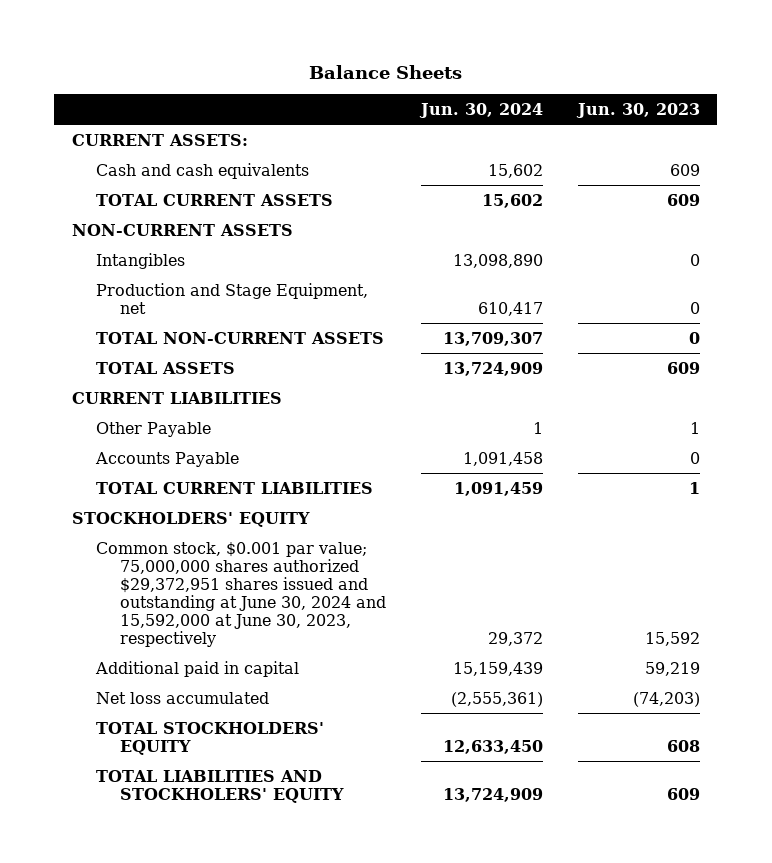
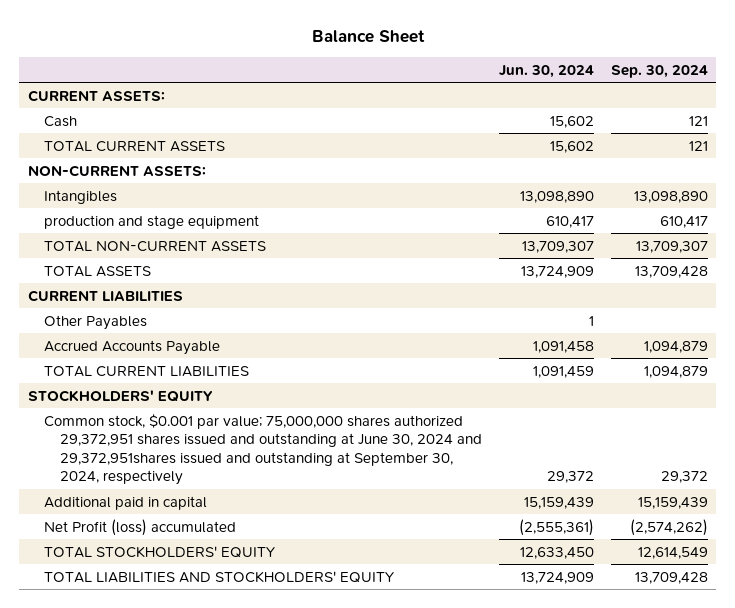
- Balance Sheets
+ Balance Sheet
- | Jun. 30, 2024 | Jun. 30, 2023
+ | Jun. 30, 2024 | Sep. 30, 2024
- Cash and cash equivalents | 15,602 | 609
+ Cash | 15,602 | 121
- NON-CURRENT ASSETS
+ NON-CURRENT ASSETS:
- Production and Stage Equipment, net | 610,417 | 0
+ production and stage equipment | 610,417 | 610,417
- Other Payable | 1 | 1
- Accounts Payable | 1,091,458 | 0
+ Other Payables | 1 |
+ Accrued Accounts Payable | 1,091,458 | 1,094,879
- Common stock, $0.001 par value; 75,000,000 shares authorized $29,372,951 shares issued and outstanding at June 30, 2024 and 15,592,000 at June 30, 2023, respectively | 29,372 | 15,592
+ Common stock, $0.001 par value; 75,000,000 shares authorized 29,372,951 shares issued and outstanding at June 30, 2024 and 29,372,951shares issued and outstanding at September 30, 2024, respectively | 29,372 | 29,372
- Net loss accumulated | (2,555,361) | (74,203)
+ Net Profit (loss) accumulated | (2,555,361) | (2,574,262)
- TOTAL LIABILITIES AND STOCKHOLERS' EQUITY | 13,724,909 | 609
+ TOTAL LIABILITIES AND STOCKHOLDERS' EQUITY | 13,724,909 | 13,709,428

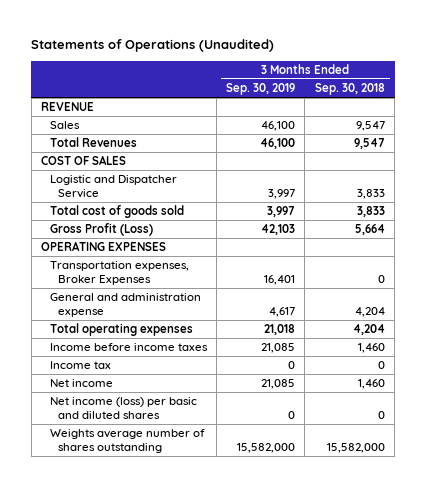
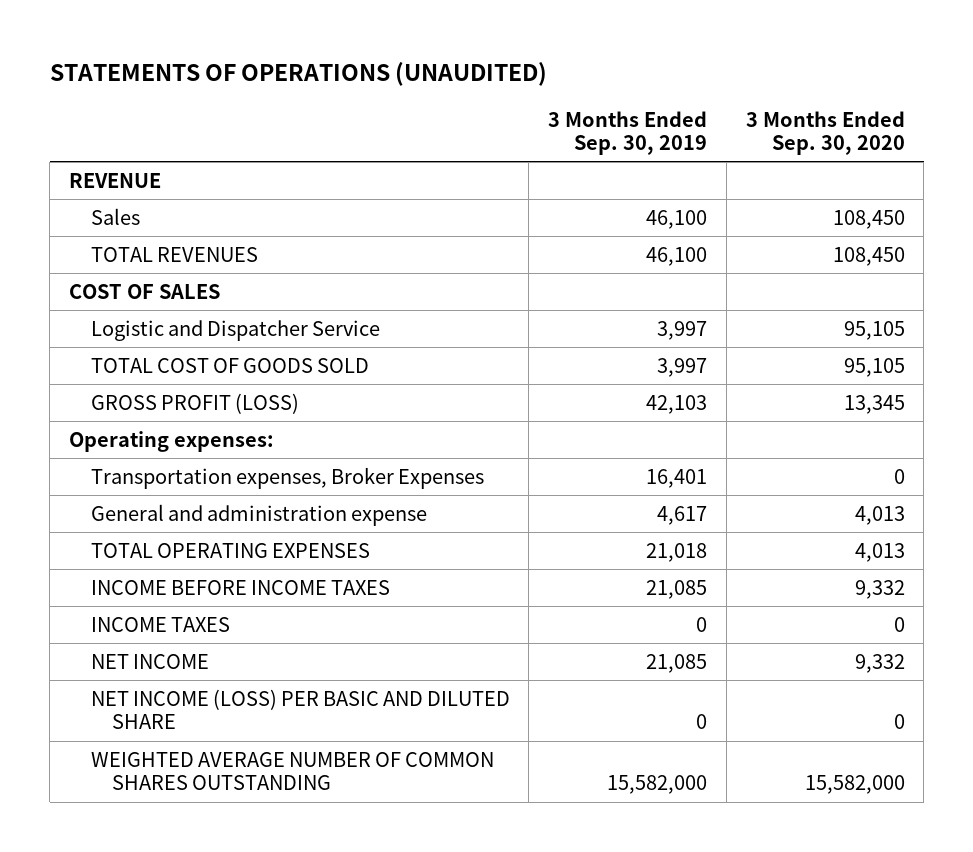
- Statements of Operations (Unaudited)
+ STATEMENTS OF OPERATIONS (UNAUDITED)
- | 3 Months Ended Sep. 30, 2019 | 3 Months Ended Sep. 30, 2018
+ | 3 Months Ended Sep. 30, 2019 | 3 Months Ended Sep. 30, 2020
- Total Revenues | 46,100 | 9,547
+ TOTAL REVENUES | 46,100 | 108,450
- Total cost of goods sold | 3,997 | 3,833
- Gross Profit (Loss) | 42,103 | 5,664
- OPERATING EXPENSES
+ TOTAL COST OF GOODS SOLD | 3,997 | 95,105
+ GROSS PROFIT (LOSS) | 42,103 | 13,345
+ Operating expenses:
- Total operating expenses | 21,018 | 4,204
- Income before income taxes | 21,085 | 1,460
- Income tax | 0 | 0
- Net income | 21,085 | 1,460
- Net income (loss) per basic and diluted shares | 0 | 0
- Weights average number of shares outstanding | 15,582,000 | 15,582,000
+ TOTAL OPERATING EXPENSES | 21,018 | 4,013
+ INCOME BEFORE INCOME TAXES | 21,085 | 9,332
+ INCOME TAXES | 0 | 0
+ NET INCOME | 21,085 | 9,332
+ NET INCOME (LOSS) PER BASIC AND DILUTED SHARE | 0 | 0
+ WEIGHTED AVERAGE NUMBER OF COMMON SHARES OUTSTANDING | 15,582,000 | 15,582,000

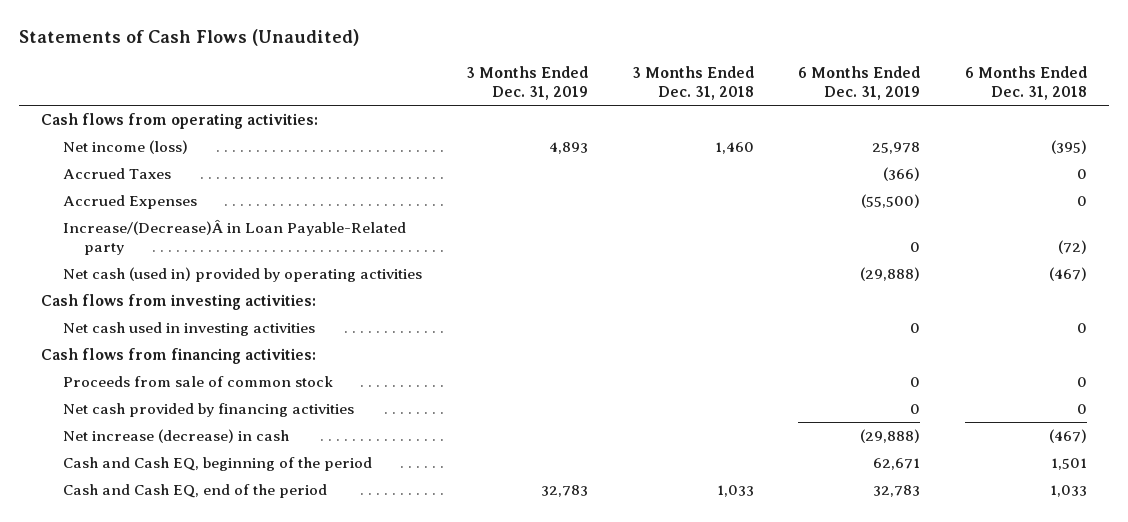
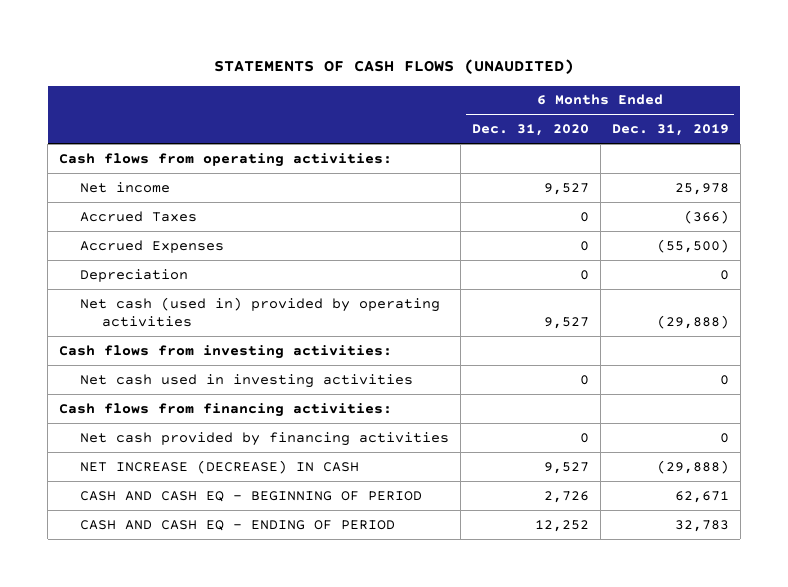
- Statements of Cash Flows (Unaudited)
+ STATEMENTS OF CASH FLOWS (UNAUDITED)
- | 3 Months Ended Dec. 31, 2019 | 3 Months Ended Dec. 31, 2018 | 6 Months Ended Dec. 31, 2019 | 6 Months Ended Dec. 31, 2018
+ | 6 Months Ended Dec. 31, 2020 | 6 Months Ended Dec. 31, 2019
- Net income (loss) | 4,893 | 1,460 | 25,978 | (395)
+ Net income | 9,527 | 25,978
- Increase/(Decrease)Â in Loan Payable-Related party | | | 0 | (72)
+ Depreciation | 0 | 0
- Proceeds from sale of common stock | | | 0 | 0
- Net increase (decrease) in cash | | | (29,888) | (467)
- Cash and Cash EQ, beginning of the period | | | 62,671 | 1,501
- Cash and Cash EQ, end of the period | 32,783 | 1,033 | 32,783 | 1,033
+ NET INCREASE (DECREASE) IN CASH | 9,527 | (29,888)
+ CASH AND CASH EQ - BEGINNING OF PERIOD | 2,726 | 62,671
+ CASH AND CASH EQ - ENDING OF PERIOD | 12,252 | 32,783

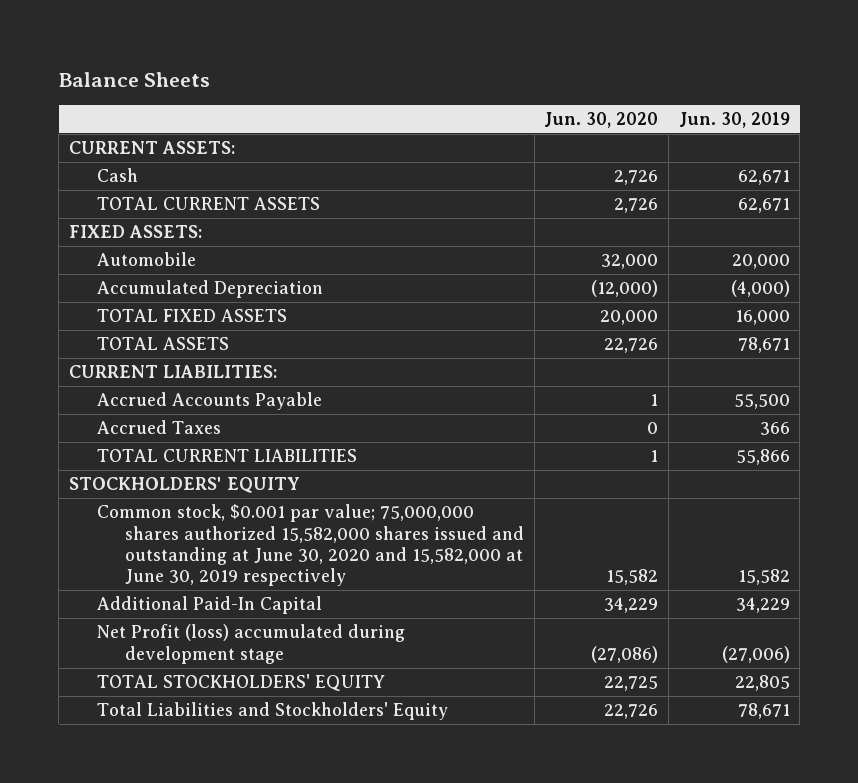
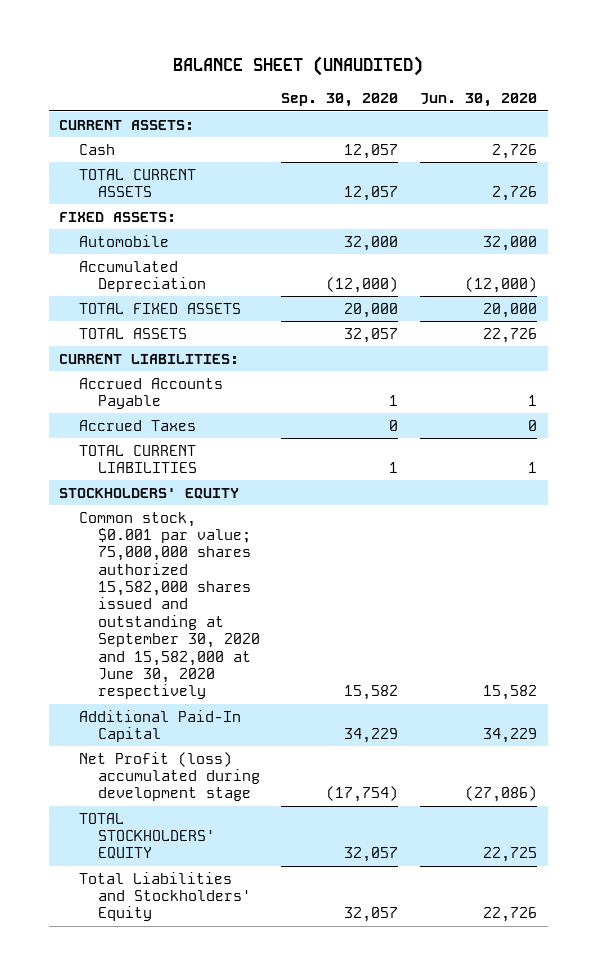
- Balance Sheets
+ BALANCE SHEET (UNAUDITED)
- | Jun. 30, 2020 | Jun. 30, 2019
+ | Sep. 30, 2020 | Jun. 30, 2020
- Common stock, $0.001 par value; 75,000,000 shares authorized 15,582,000 shares issued and outstanding at June 30, 2020 and 15,582,000 at June 30, 2019 respectively | 15,582 | 15,582
+ Common stock, $0.001 par value; 75,000,000 shares authorized 15,582,000 shares issued and outstanding at September 30, 2020 and 15,582,000 at June 30, 2020 respectively | 15,582 | 15,582

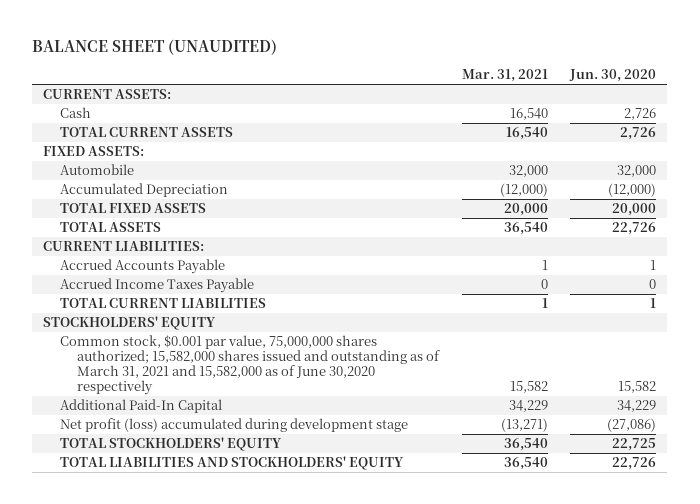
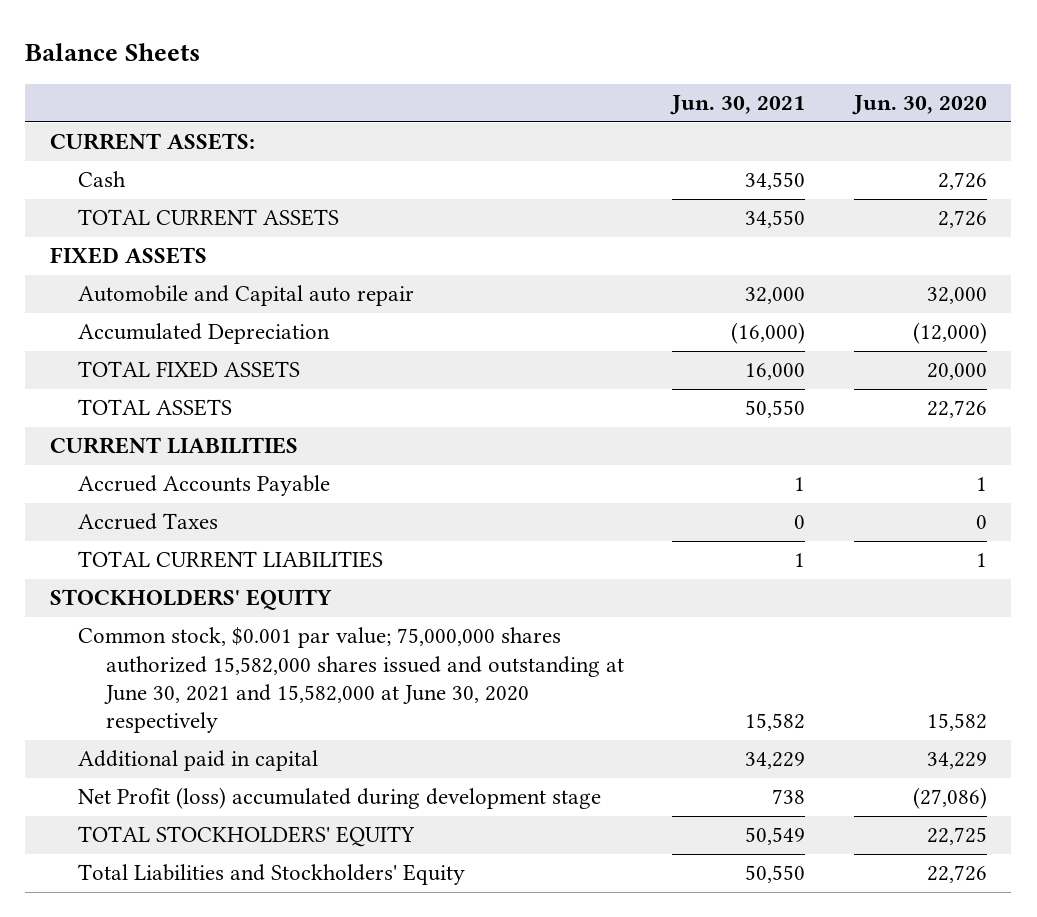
- BALANCE SHEET (UNAUDITED)
+ Balance Sheets
- | Mar. 31, 2021 | Jun. 30, 2020
+ | Jun. 30, 2021 | Jun. 30, 2020
- FIXED ASSETS:
- Automobile | 32,000 | 32,000
+ FIXED ASSETS
+ Automobile and Capital auto repair | 32,000 | 32,000
- CURRENT LIABILITIES:
+ CURRENT LIABILITIES
- Accrued Income Taxes Payable | 0 | 0
+ Accrued Taxes | 0 | 0
- Common stock, $0.001 par value, 75,000,000 shares authorized; 15,582,000 shares issued and outstanding as of March 31, 2021 and 15,582,000 as of June 30,2020 respectively | 15,582 | 15,582
- Additional Paid-In Capital | 34,229 | 34,229
- Net profit (loss) accumulated during development stage | (13,271) | (27,086)
+ Common stock, $0.001 par value; 75,000,000 shares authorized 15,582,000 shares issued and outstanding at June 30, 2021 and 15,582,000 at June 30, 2020 respectively | 15,582 | 15,582
+ Additional paid in capital | 34,229 | 34,229
+ Net Profit (loss) accumulated during development stage | 738 | (27,086)
- TOTAL LIABILITIES AND STOCKHOLDERS' EQUITY | 36,540 | 22,726
+ Total Liabilities and Stockholders' Equity | 50,550 | 22,726

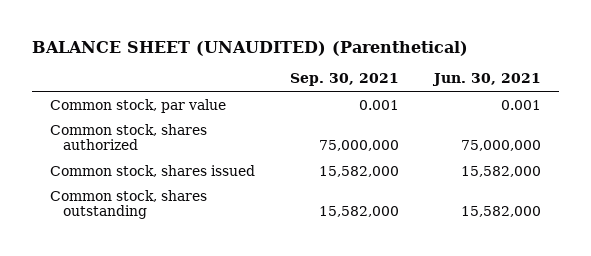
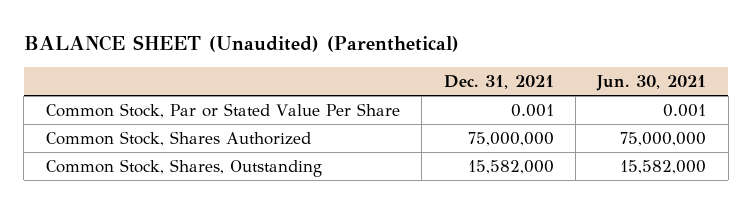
- BALANCE SHEET (UNAUDITED) (Parenthetical)
+ BALANCE SHEET (Unaudited) (Parenthetical)
- | Sep. 30, 2021 | Jun. 30, 2021
+ | Dec. 31, 2021 | Jun. 30, 2021
- Common stock, par value | 0.001 | 0.001
- Common stock, shares authorized | 75,000,000 | 75,000,000
- Common stock, shares issued | 15,582,000 | 15,582,000
- Common stock, shares outstanding | 15,582,000 | 15,582,000
+ Common Stock, Par or Stated Value Per Share | 0.001 | 0.001
+ Common Stock, Shares Authorized | 75,000,000 | 75,000,000
+ Common Stock, Shares, Outstanding | 15,582,000 | 15,582,000

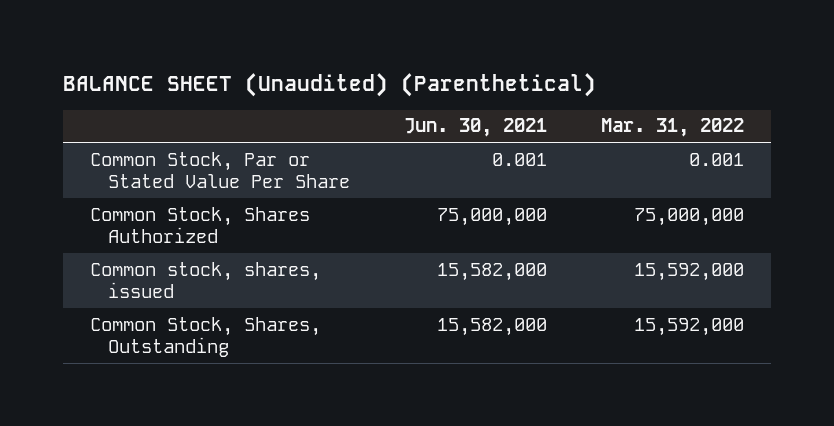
- | Dec. 31, 2021 | Jun. 30, 2021
+ | Jun. 30, 2021 | Mar. 31, 2022
+ Common stock, shares, issued | 15,582,000 | 15,592,000

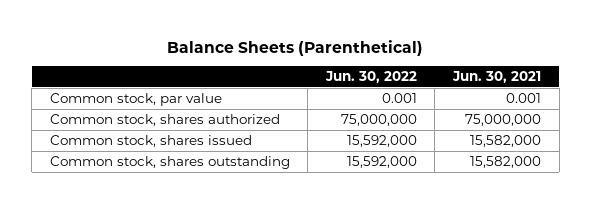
- BALANCE SHEET (Unaudited) (Parenthetical)
+ Balance Sheets (Parenthetical)
- | Jun. 30, 2021 | Mar. 31, 2022
+ | Jun. 30, 2022 | Jun. 30, 2021
- Common Stock, Par or Stated Value Per Share | 0.001 | 0.001
- Common Stock, Shares Authorized | 75,000,000 | 75,000,000
- Common stock, shares, issued | 15,582,000 | 15,592,000
- Common Stock, Shares, Outstanding | 15,582,000 | 15,592,000
+ Common stock, par value | 0.001 | 0.001
+ Common stock, shares authorized | 75,000,000 | 75,000,000
+ Common stock, shares issued | 15,592,000 | 15,582,000
+ Common stock, shares outstanding | 15,592,000 | 15,582,000

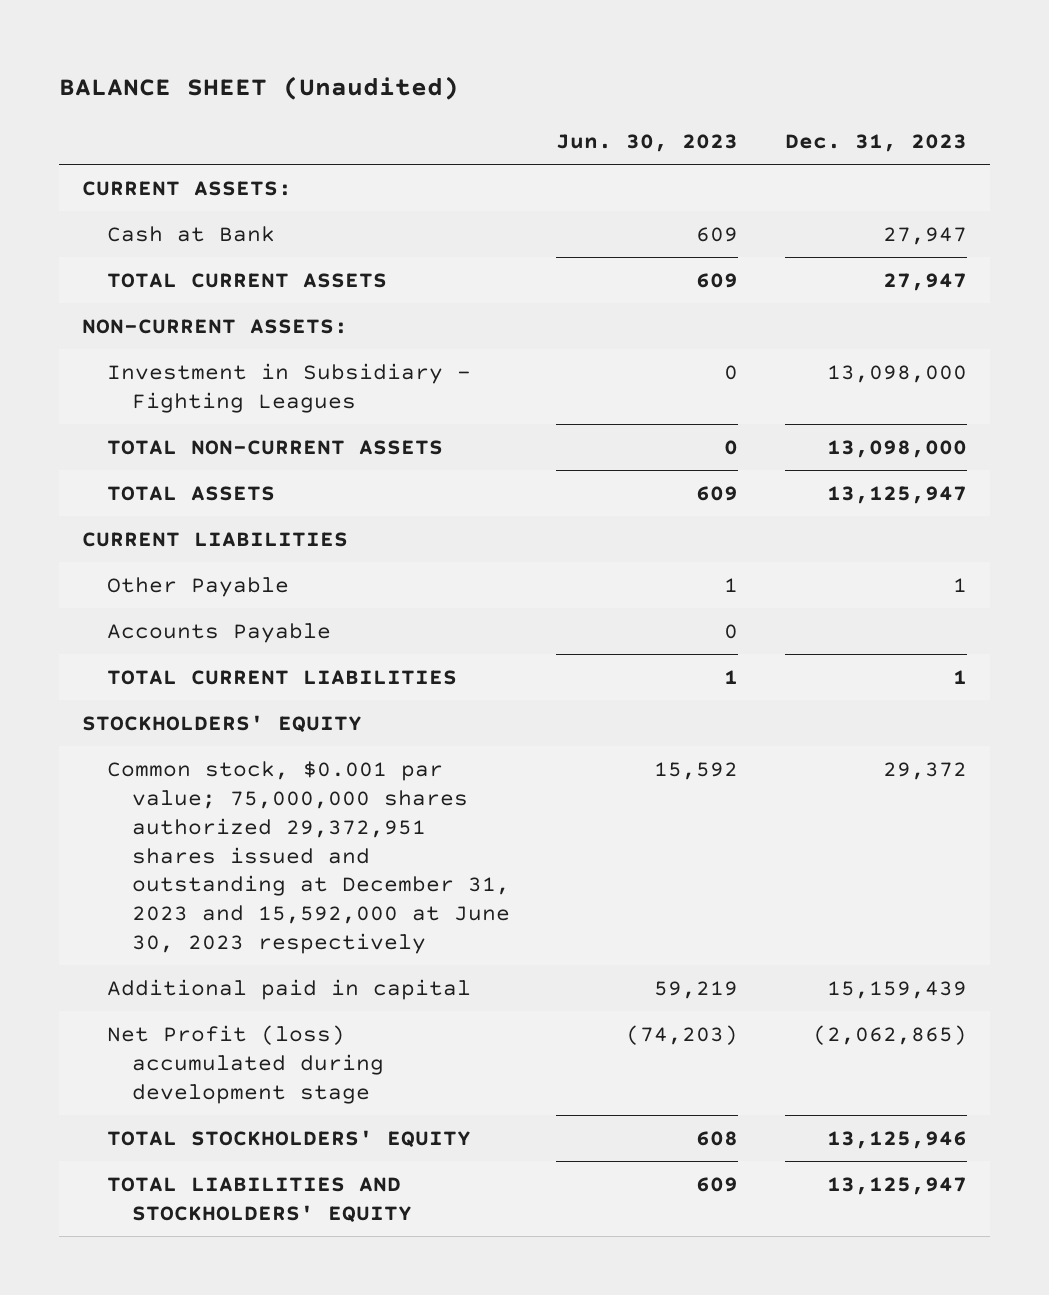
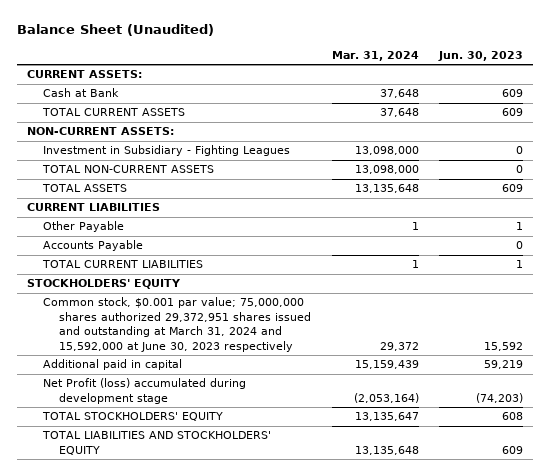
- BALANCE SHEET (Unaudited)
+ Balance Sheet (Unaudited)
- | Jun. 30, 2023 | Dec. 31, 2023
+ | Mar. 31, 2024 | Jun. 30, 2023
- Common stock, $0.001 par value; 75,000,000 shares authorized 29,372,951 shares issued and outstanding at December 31, 2023 and 15,592,000 at June 30, 2023 respectively | 15,592 | 29,372
+ Common stock, $0.001 par value; 75,000,000 shares authorized 29,372,951 shares issued and outstanding at March 31, 2024 and 15,592,000 at June 30, 2023 respectively | 29,372 | 15,592

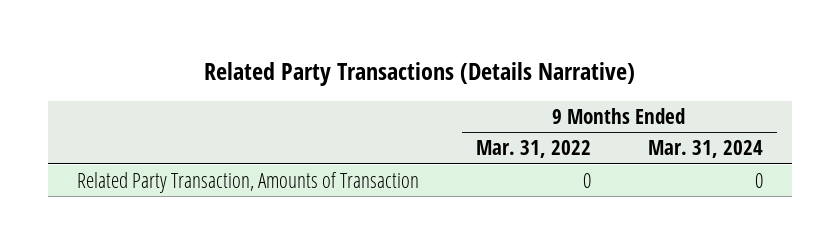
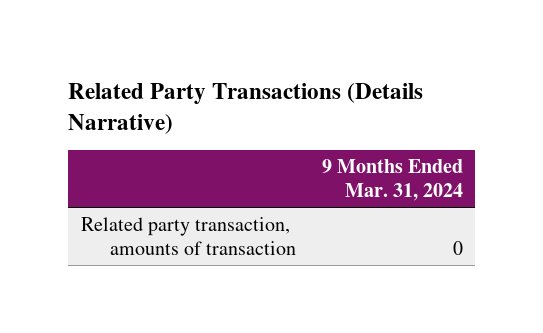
- | 9 Months Ended Mar. 31, 2022 | 9 Months Ended Mar. 31, 2024
+ | 9 Months Ended Mar. 31, 2024
- Related Party Transaction, Amounts of Transaction | 0 | 0
+ Related party transaction, amounts of transaction | 0

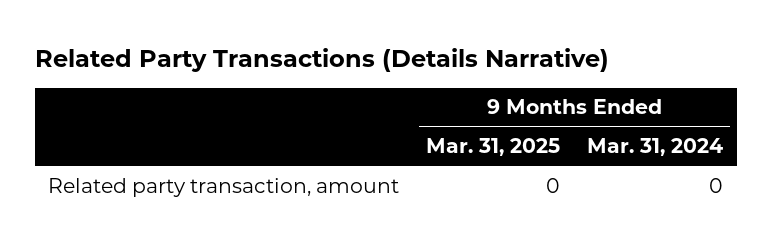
- | 9 Months Ended Mar. 31, 2024
+ | 9 Months Ended Mar. 31, 2025 | 9 Months Ended Mar. 31, 2024
- Related party transaction, amounts of transaction | 0
+ Related party transaction, amount | 0 | 0

